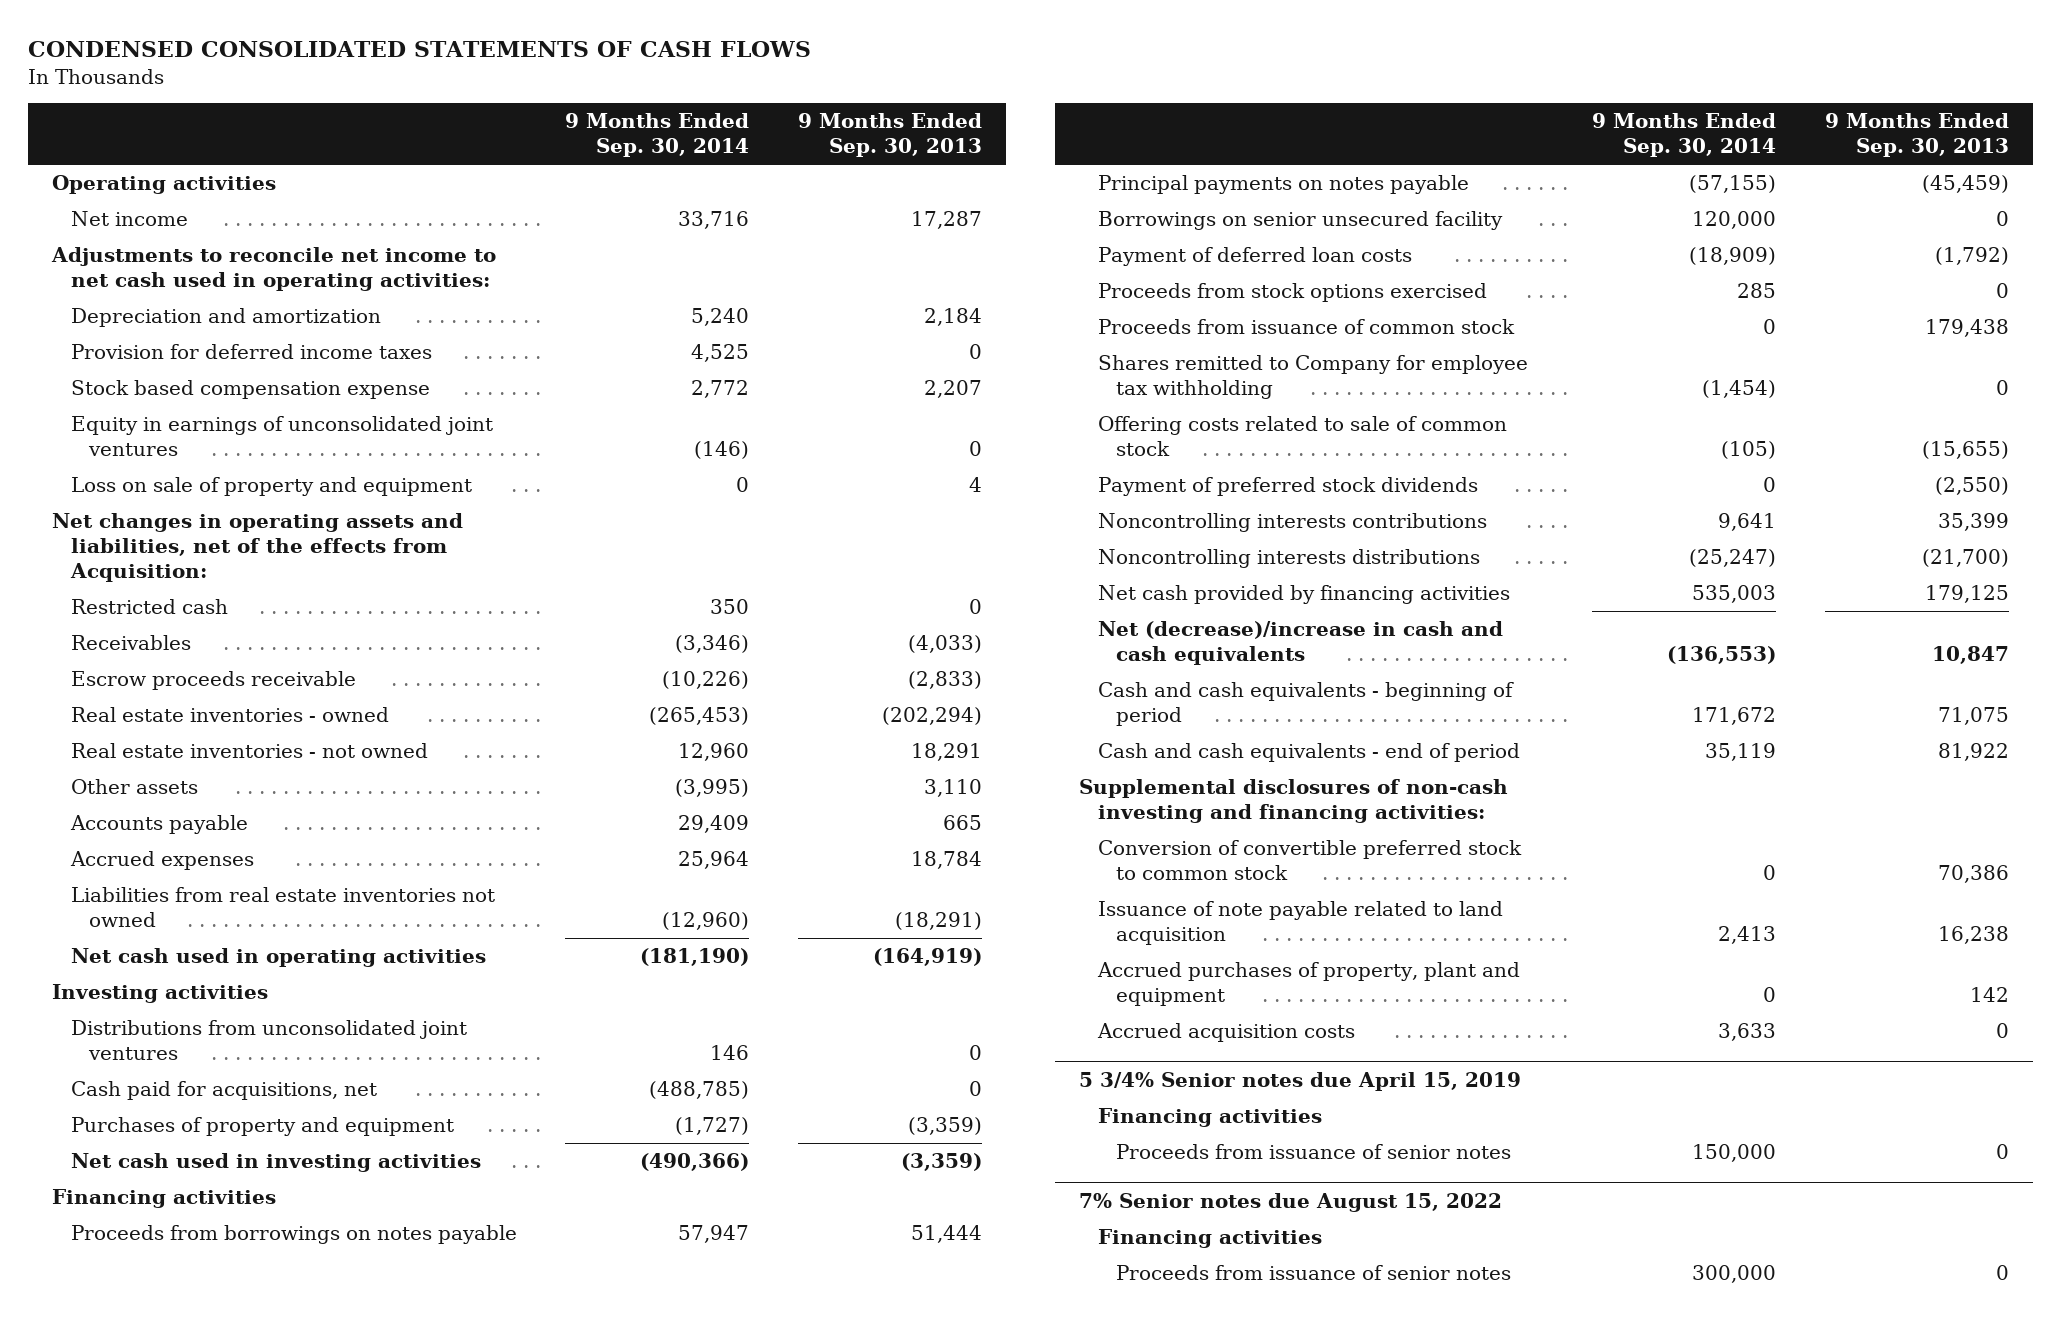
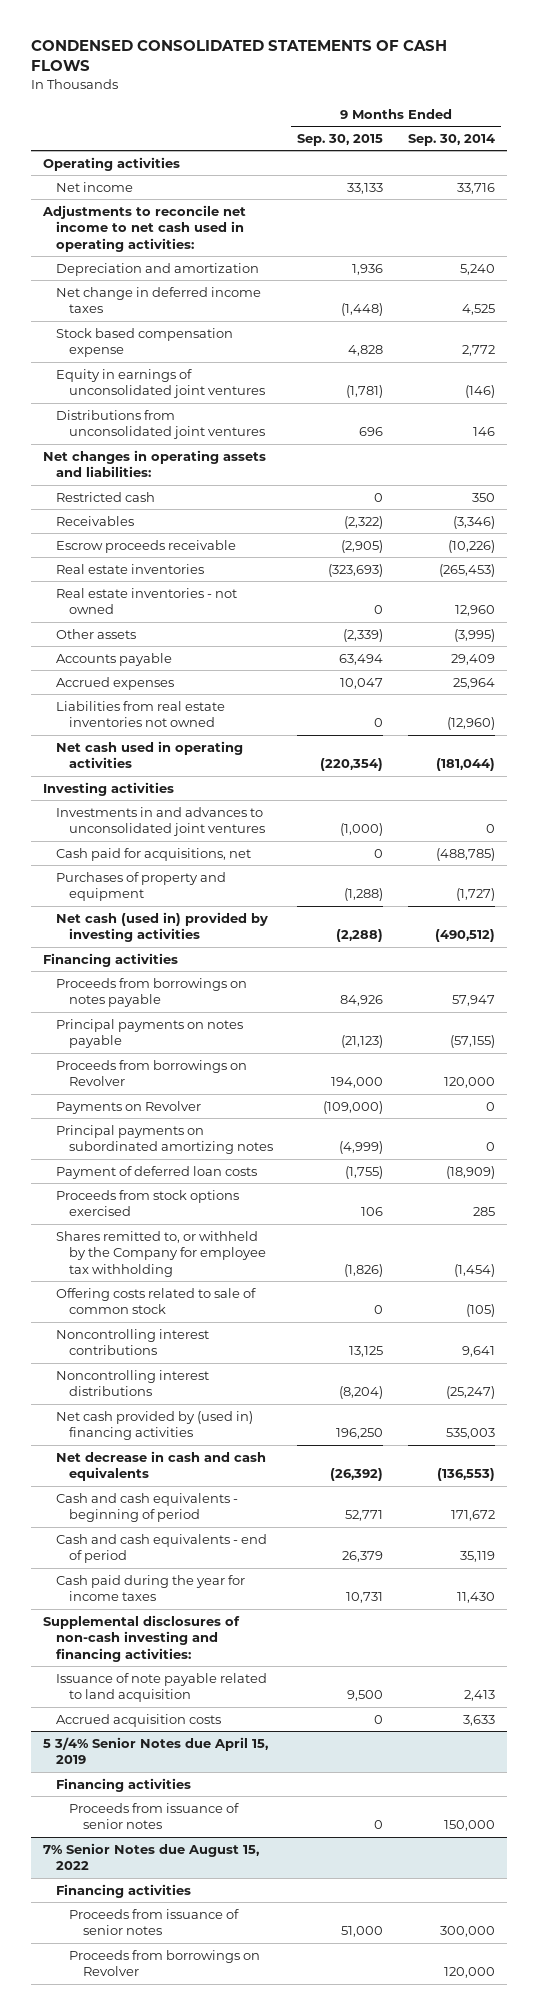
- | 9 Months Ended Sep. 30, 2014 | 9 Months Ended Sep. 30, 2013
+ | 9 Months Ended Sep. 30, 2015 | 9 Months Ended Sep. 30, 2014
- Provision for deferred income taxes | 4,525 | 0
+ Net change in deferred income taxes | (1,448) | 4,525
- Loss on sale of property and equipment | 0 | 4
- Net changes in operating assets and liabilities, net of the effects from Acquisition:
moved up: Distributions from unconsolidated joint ventures | 696 | 146
+ Net changes in operating assets and liabilities:
- Real estate inventories - owned | (265,453) | (202,294)
+ Real estate inventories | (323,693) | (265,453)
- Net cash used in operating activities | (181,190) | (164,919)
+ Net cash used in operating activities | (220,354) | (181,044)
+ Investments in and advances to unconsolidated joint ventures | (1,000) | 0
- Net cash used in investing activities | (490,366) | (3,359)
+ Net cash (used in) provided by investing activities | (2,288) | (490,512)
- Borrowings on senior unsecured facility | 120,000 | 0
+ Proceeds from borrowings on Revolver | 194,000 | 120,000
+ Payments on Revolver | (109,000) | 0
+ Principal payments on subordinated amortizing notes | (4,999) | 0
- Proceeds from issuance of common stock | 0 | 179,438
- Shares remitted to Company for employee tax withholding | (1,454) | 0
+ Shares remitted to, or withheld by the Company for employee tax withholding | (1,826) | (1,454)
- Payment of preferred stock dividends | 0 | (2,550)
- Noncontrolling interests contributions | 9,641 | 35,399
- Noncontrolling interests distributions | (25,247) | (21,700)
- Net cash provided by financing activities | 535,003 | 179,125
- Net (decrease)/increase in cash and cash equivalents | (136,553) | 10,847
+ Noncontrolling interest contributions | 13,125 | 9,641
+ Noncontrolling interest distributions | (8,204) | (25,247)
+ Net cash provided by (used in) financing activities | 196,250 | 535,003
+ Net decrease in cash and cash equivalents | (26,392) | (136,553)
+ Cash paid during the year for income taxes | 10,731 | 11,430
- Conversion of convertible preferred stock to common stock | 0 | 70,386
- Accrued purchases of property, plant and equipment | 0 | 142
- 5 3/4% Senior notes due April 15, 2019
+ 5 3/4% Senior Notes due April 15, 2019
- 7% Senior notes due August 15, 2022
+ 7% Senior Notes due August 15, 2022
+ Proceeds from borrowings on Revolver | | 120,000

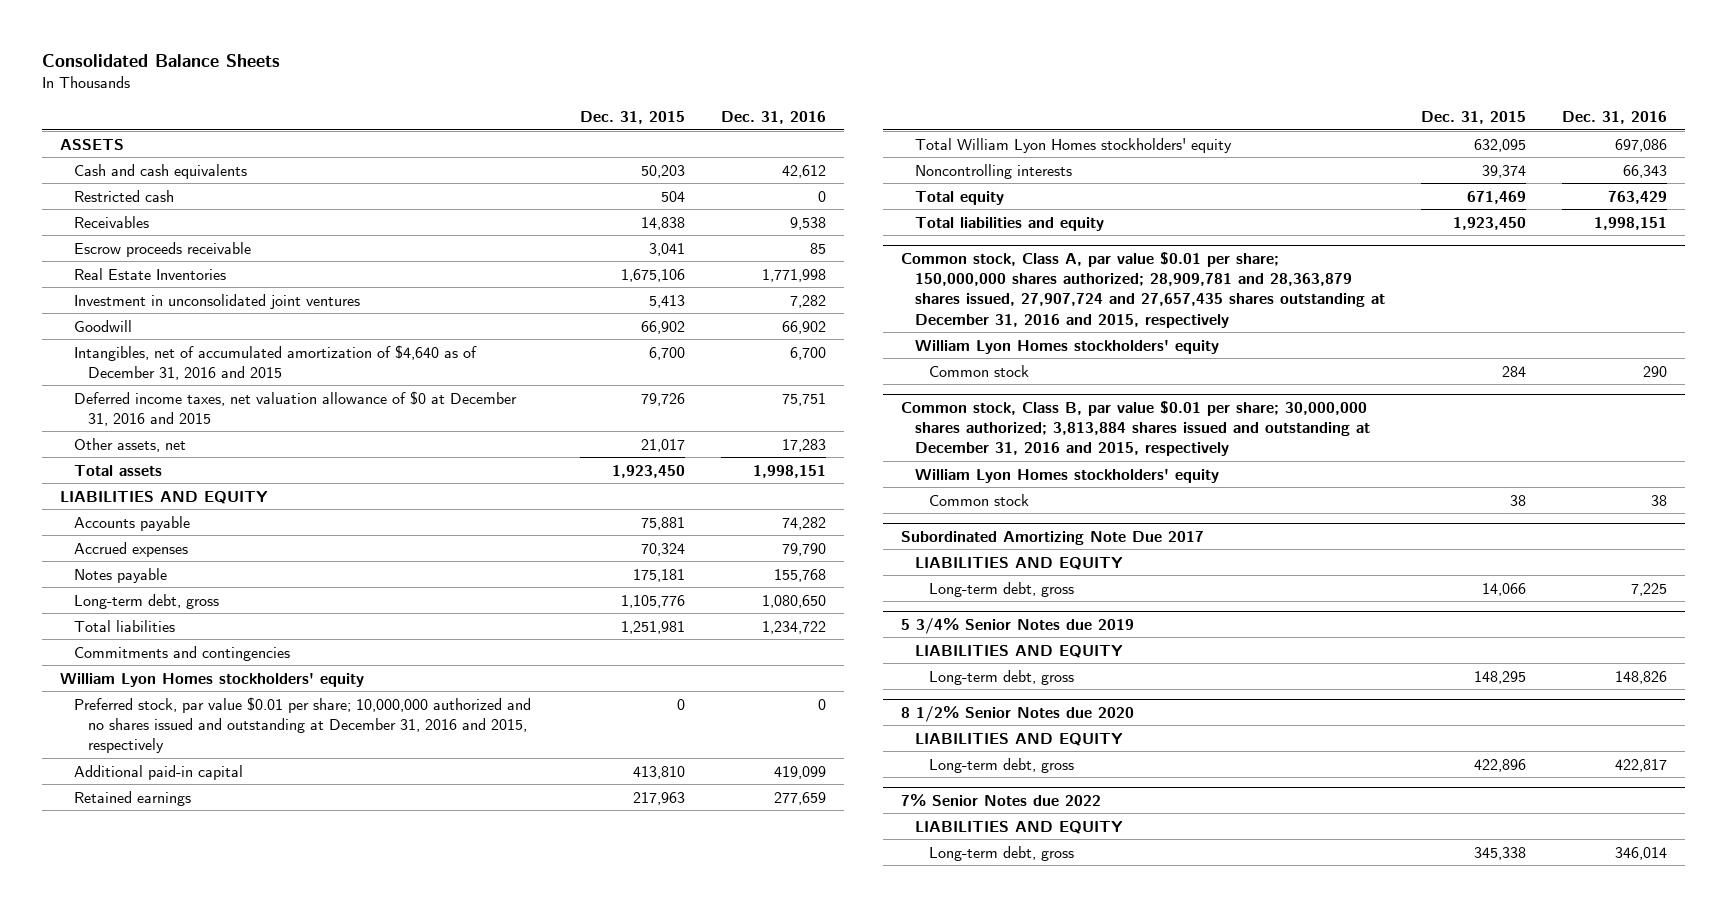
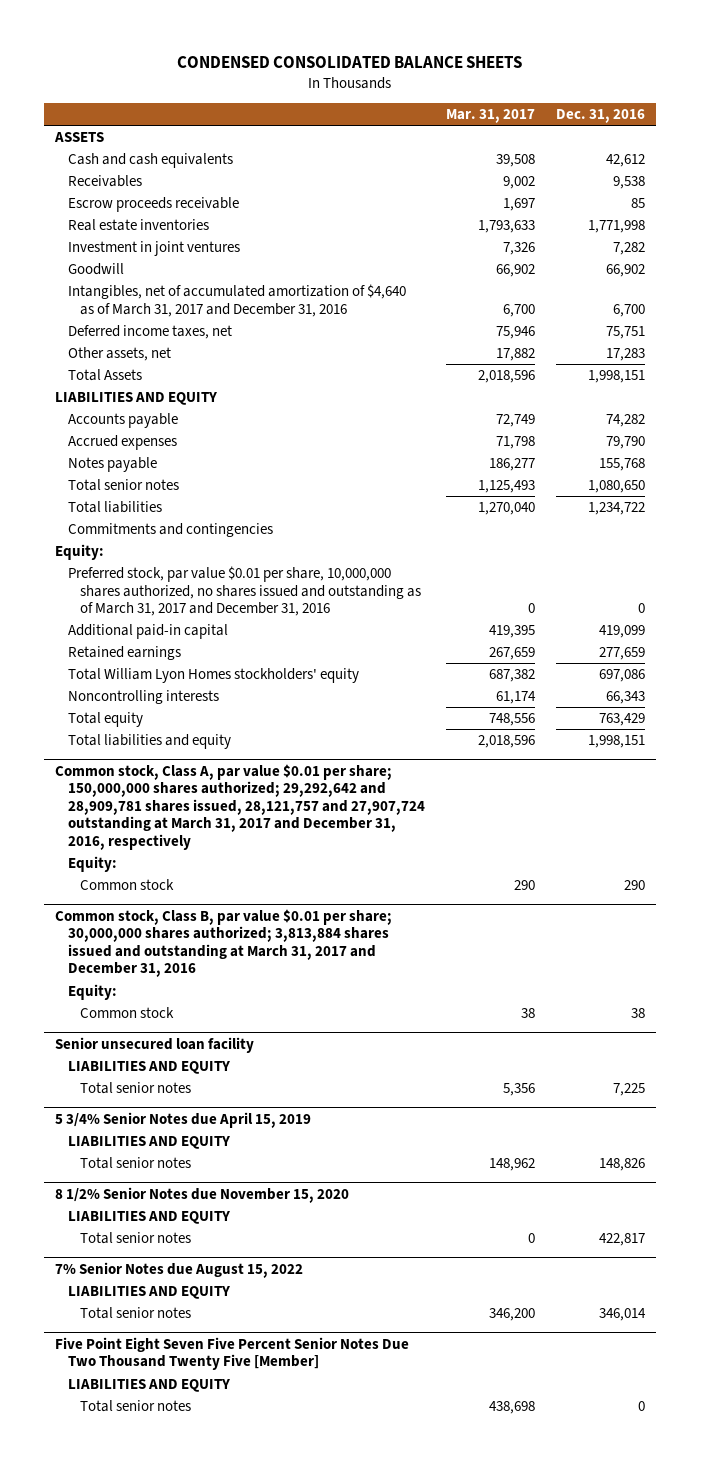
- Consolidated Balance Sheets
+ CONDENSED CONSOLIDATED BALANCE SHEETS
- | Dec. 31, 2015 | Dec. 31, 2016
+ | Mar. 31, 2017 | Dec. 31, 2016
- Restricted cash | 504 | 0
- Real Estate Inventories | 1,675,106 | 1,771,998
- Investment in unconsolidated joint ventures | 5,413 | 7,282
+ Real estate inventories | 1,793,633 | 1,771,998
+ Investment in joint ventures | 7,326 | 7,282
- Intangibles, net of accumulated amortization of $4,640 as of December 31, 2016 and 2015 | 6,700 | 6,700
- Deferred income taxes, net valuation allowance of $0 at December 31, 2016 and 2015 | 79,726 | 75,751
+ Intangibles, net of accumulated amortization of $4,640 as of March 31, 2017 and December 31, 2016 | 6,700 | 6,700
+ Deferred income taxes, net | 75,946 | 75,751
- Total assets | 1,923,450 | 1,998,151
+ Total Assets | 2,018,596 | 1,998,151
- Long-term debt, gross | 1,105,776 | 1,080,650
+ Total senior notes | 1,125,493 | 1,080,650
- William Lyon Homes stockholders' equity
- Preferred stock, par value $0.01 per share; 10,000,000 authorized and no shares issued and outstanding at December 31, 2016 and 2015, respectively | 0 | 0
+ Equity:
+ Preferred stock, par value $0.01 per share, 10,000,000 shares authorized, no shares issued and outstanding as of March 31, 2017 and December 31, 2016 | 0 | 0
- Common stock, Class A, par value $0.01 per share; 150,000,000 shares authorized; 28,909,781 and 28,363,879 shares issued, 27,907,724 and 27,657,435 shares outstanding at December 31, 2016 and 2015, respectively
- William Lyon Homes stockholders' equity
+ Common stock, Class A, par value $0.01 per share; 150,000,000 shares authorized; 29,292,642 and 28,909,781 shares issued, 28,121,757 and 27,907,724 outstanding at March 31, 2017 and December 31, 2016, respectively
+ Equity:
- Common stock, Class B, par value $0.01 per share; 30,000,000 shares authorized; 3,813,884 shares issued and outstanding at December 31, 2016 and 2015, respectively
- William Lyon Homes stockholders' equity
+ Common stock, Class B, par value $0.01 per share; 30,000,000 shares authorized; 3,813,884 shares issued and outstanding at March 31, 2017 and December 31, 2016
+ Equity:
- Subordinated Amortizing Note Due 2017
+ Senior unsecured loan facility
- Long-term debt, gross | 14,066 | 7,225
- 5 3/4% Senior Notes due 2019
+ Total senior notes | 5,356 | 7,225
+ 5 3/4% Senior Notes due April 15, 2019
- Long-term debt, gross | 148,295 | 148,826
- 8 1/2% Senior Notes due 2020
+ Total senior notes | 148,962 | 148,826
+ 8 1/2% Senior Notes due November 15, 2020
- Long-term debt, gross | 422,896 | 422,817
- 7% Senior Notes due 2022
+ Total senior notes | 0 | 422,817
+ 7% Senior Notes due August 15, 2022
- Long-term debt, gross | 345,338 | 346,014
+ Total senior notes | 346,200 | 346,014
+ Five Point Eight Seven Five Percent Senior Notes Due Two Thousand Twenty Five [Member]
+ LIABILITIES AND EQUITY
+ Total senior notes | 438,698 | 0

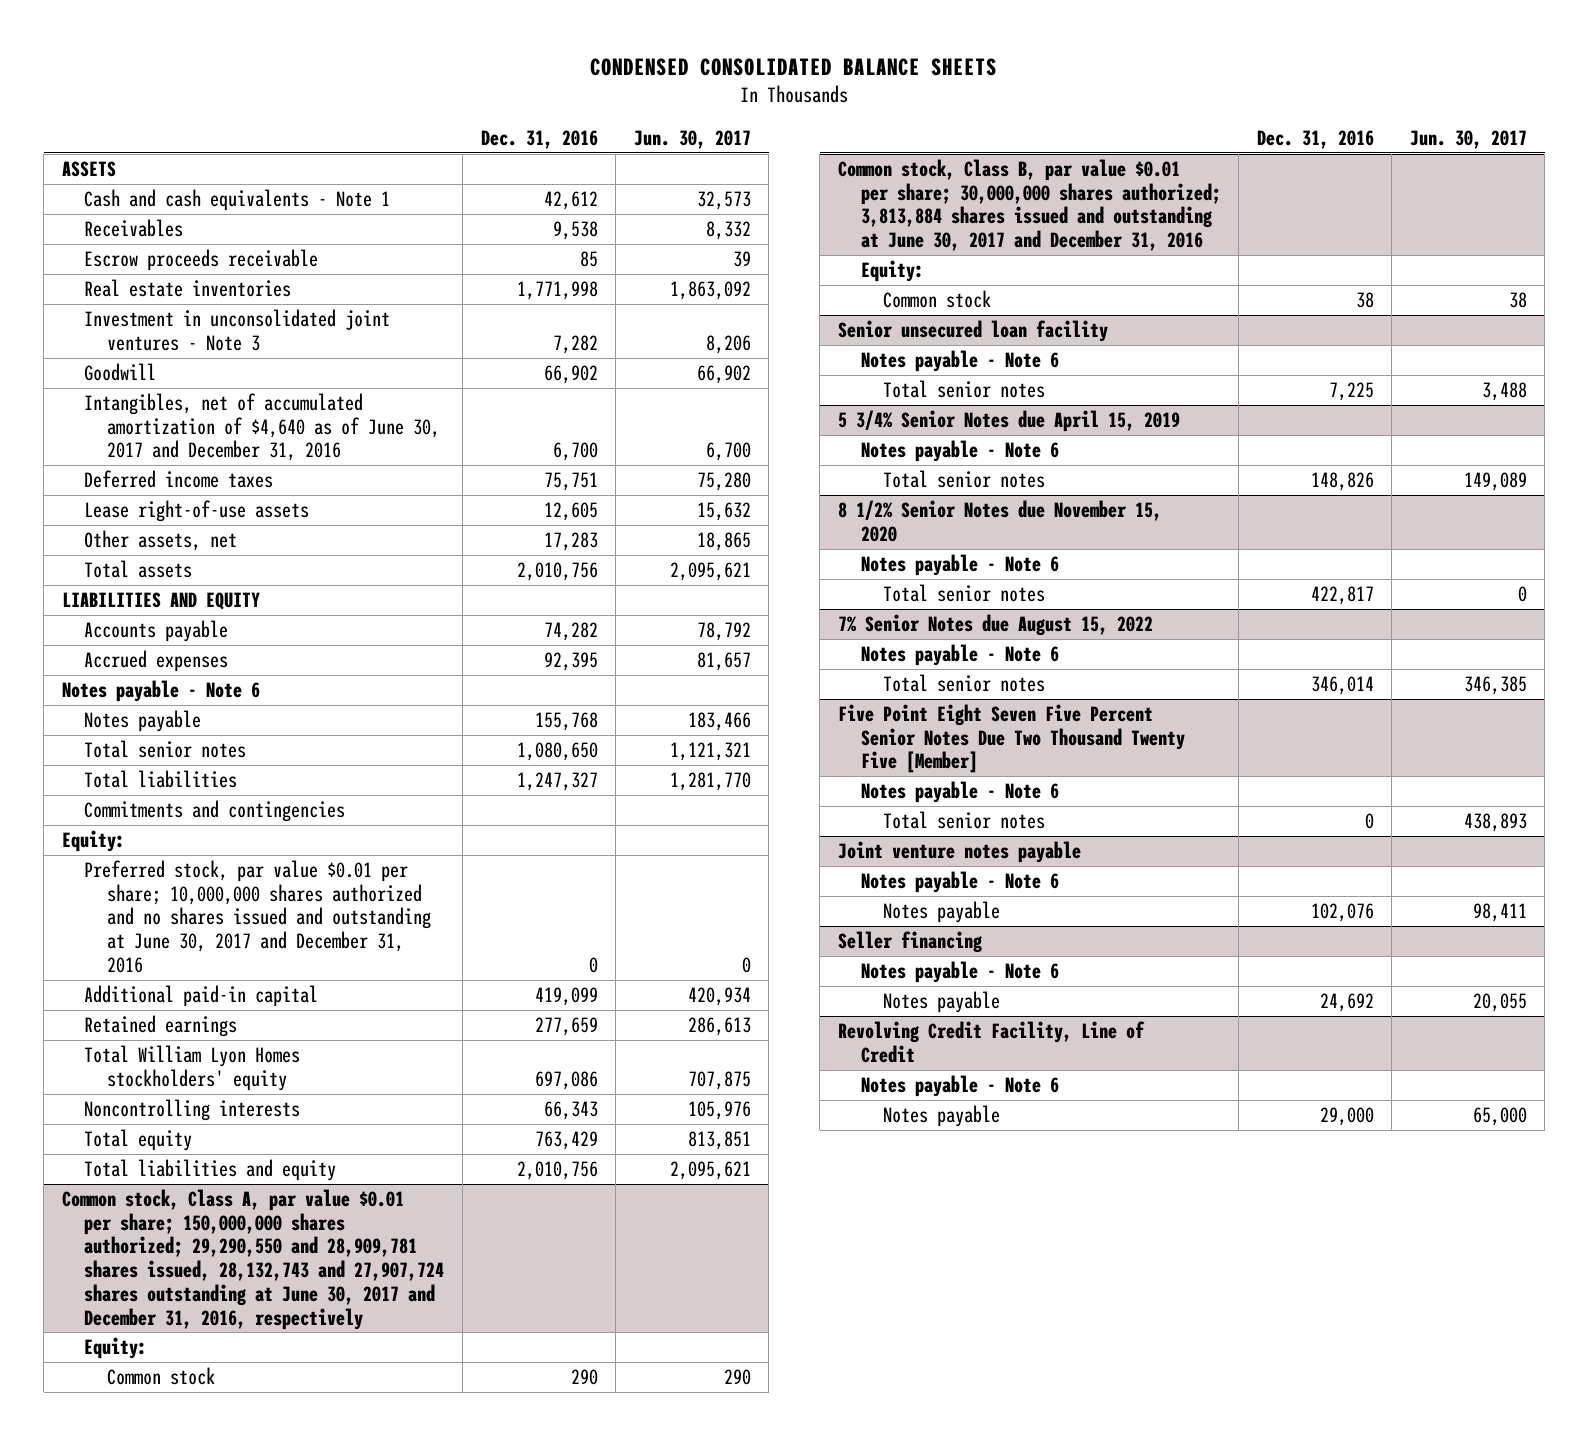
- | Mar. 31, 2017 | Dec. 31, 2016
+ | Dec. 31, 2016 | Jun. 30, 2017
- Cash and cash equivalents | 39,508 | 42,612
+ Cash and cash equivalents - Note 1 | 42,612 | 32,573
- Investment in joint ventures | 7,326 | 7,282
+ Investment in unconsolidated joint ventures - Note 3 | 7,282 | 8,206
- Intangibles, net of accumulated amortization of $4,640 as of March 31, 2017 and December 31, 2016 | 6,700 | 6,700
- Deferred income taxes, net | 75,946 | 75,751
+ Intangibles, net of accumulated amortization of $4,640 as of June 30, 2017 and December 31, 2016 | 6,700 | 6,700
+ Deferred income taxes | 75,751 | 75,280
+ Lease right-of-use assets | 12,605 | 15,632
- Total Assets | 2,018,596 | 1,998,151
+ Total assets | 2,010,756 | 2,095,621
- Accrued expenses | 71,798 | 79,790
+ Accrued expenses | 92,395 | 81,657
+ Notes payable - Note 6
- Total liabilities | 1,270,040 | 1,234,722
+ Total liabilities | 1,247,327 | 1,281,770
- Preferred stock, par value $0.01 per share, 10,000,000 shares authorized, no shares issued and outstanding as of March 31, 2017 and December 31, 2016 | 0 | 0
+ Preferred stock, par value $0.01 per share; 10,000,000 shares authorized and no shares issued and outstanding at June 30, 2017 and December 31, 2016 | 0 | 0
- Total liabilities and equity | 2,018,596 | 1,998,151
- Common stock, Class A, par value $0.01 per share; 150,000,000 shares authorized; 29,292,642 and 28,909,781 shares issued, 28,121,757 and 27,907,724 outstanding at March 31, 2017 and December 31, 2016, respectively
+ Total liabilities and equity | 2,010,756 | 2,095,621
+ Common stock, Class A, par value $0.01 per share; 150,000,000 shares authorized; 29,290,550 and 28,909,781 shares issued, 28,132,743 and 27,907,724 shares outstanding at June 30, 2017 and December 31, 2016, respectively
- Common stock, Class B, par value $0.01 per share; 30,000,000 shares authorized; 3,813,884 shares issued and outstanding at March 31, 2017 and December 31, 2016
+ Common stock, Class B, par value $0.01 per share; 30,000,000 shares authorized; 3,813,884 shares issued and outstanding at June 30, 2017 and December 31, 2016
@ Senior unsecured loan facility
- LIABILITIES AND EQUITY
+ Notes payable - Note 6
@ 5 3/4% Senior Notes due April 15, 2019
- LIABILITIES AND EQUITY
+ Notes payable - Note 6
@ 8 1/2% Senior Notes due November 15, 2020
- LIABILITIES AND EQUITY
+ Notes payable - Note 6
@ 7% Senior Notes due August 15, 2022
- LIABILITIES AND EQUITY
+ Notes payable - Note 6
@ Five Point Eight Seven Five Percent Senior Notes Due Two Thousand Twenty Five [Member]
- LIABILITIES AND EQUITY
+ Notes payable - Note 6
+ Joint venture notes payable
+ Notes payable - Note 6
+ Notes payable | 102,076 | 98,411
+ Seller financing
+ Notes payable - Note 6
+ Notes payable | 24,692 | 20,055
+ Revolving Credit Facility, Line of Credit
+ Notes payable - Note 6
+ Notes payable | 29,000 | 65,000

